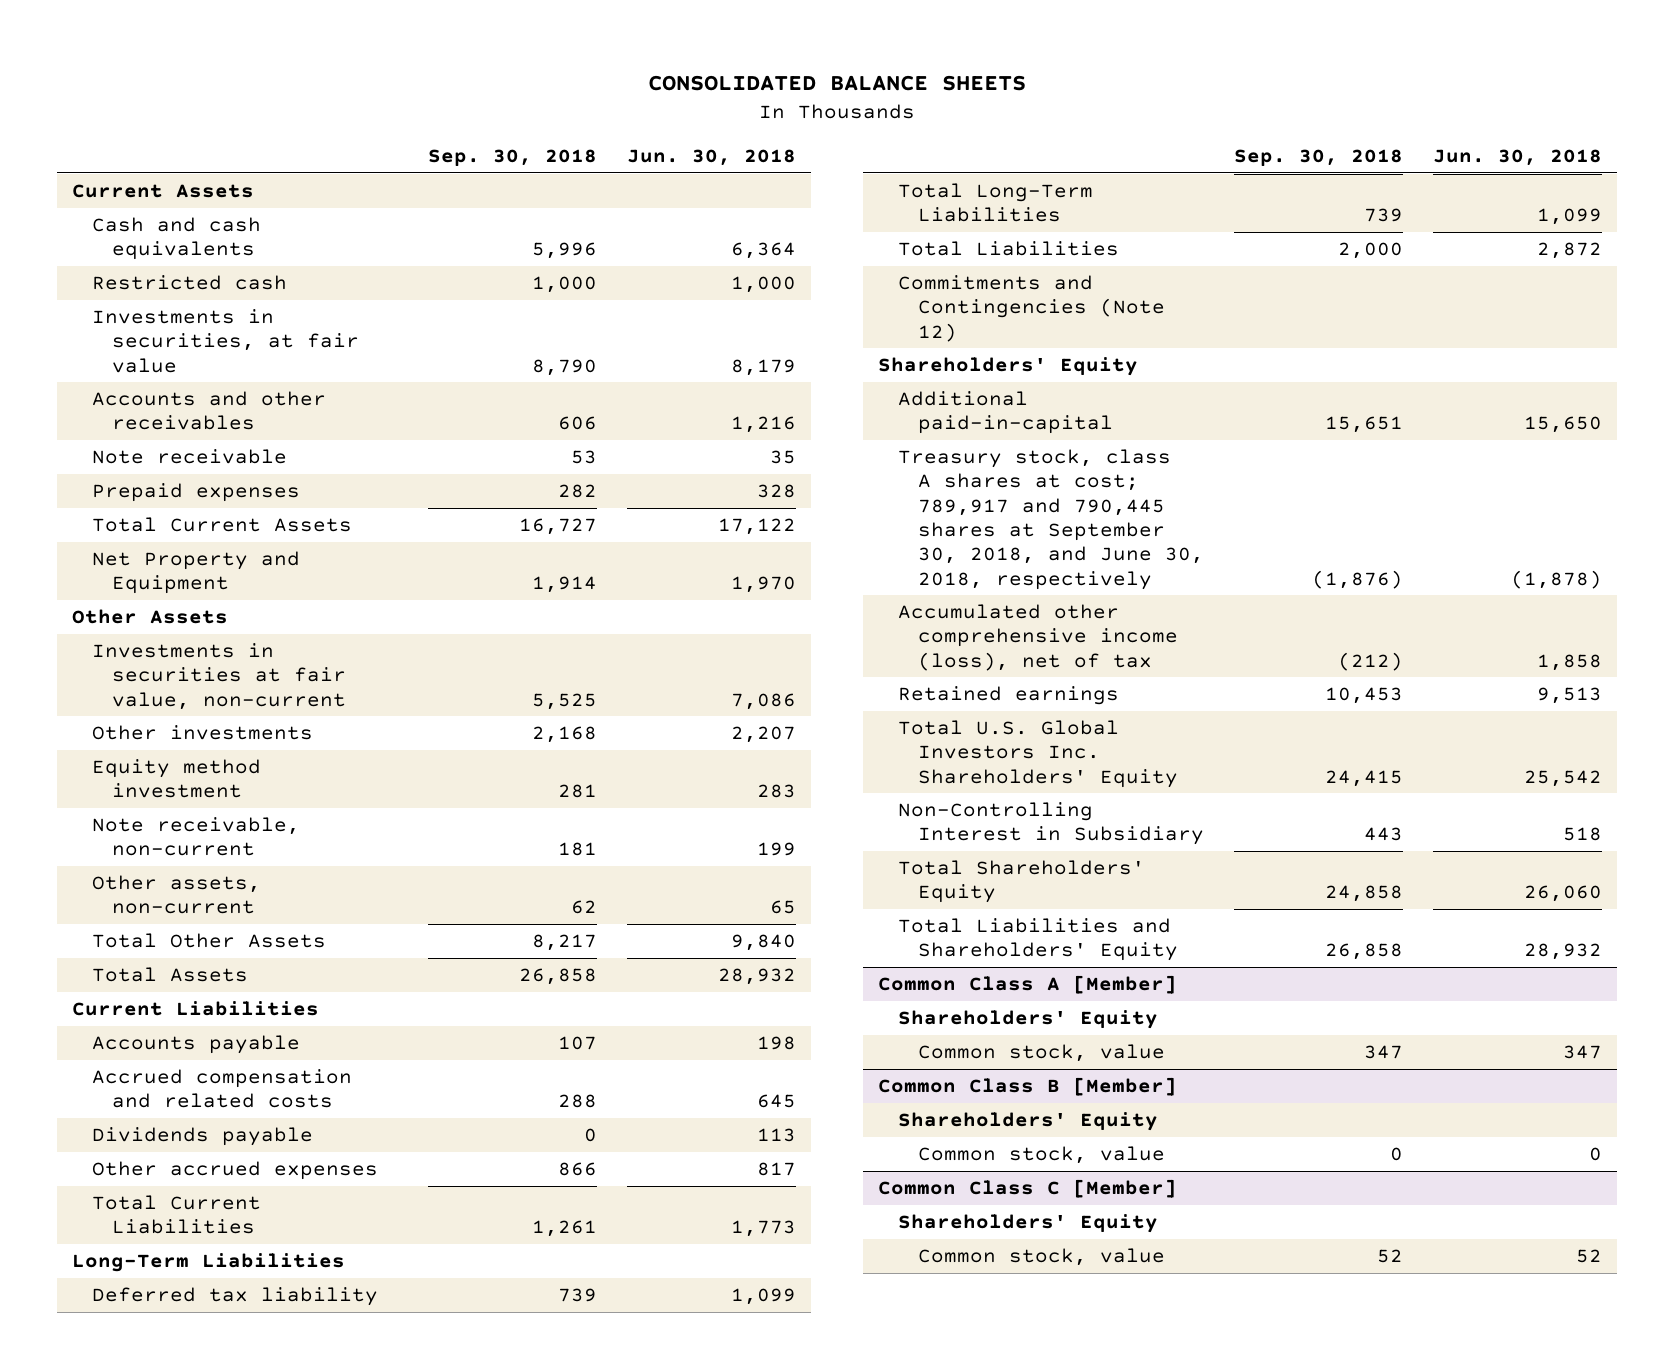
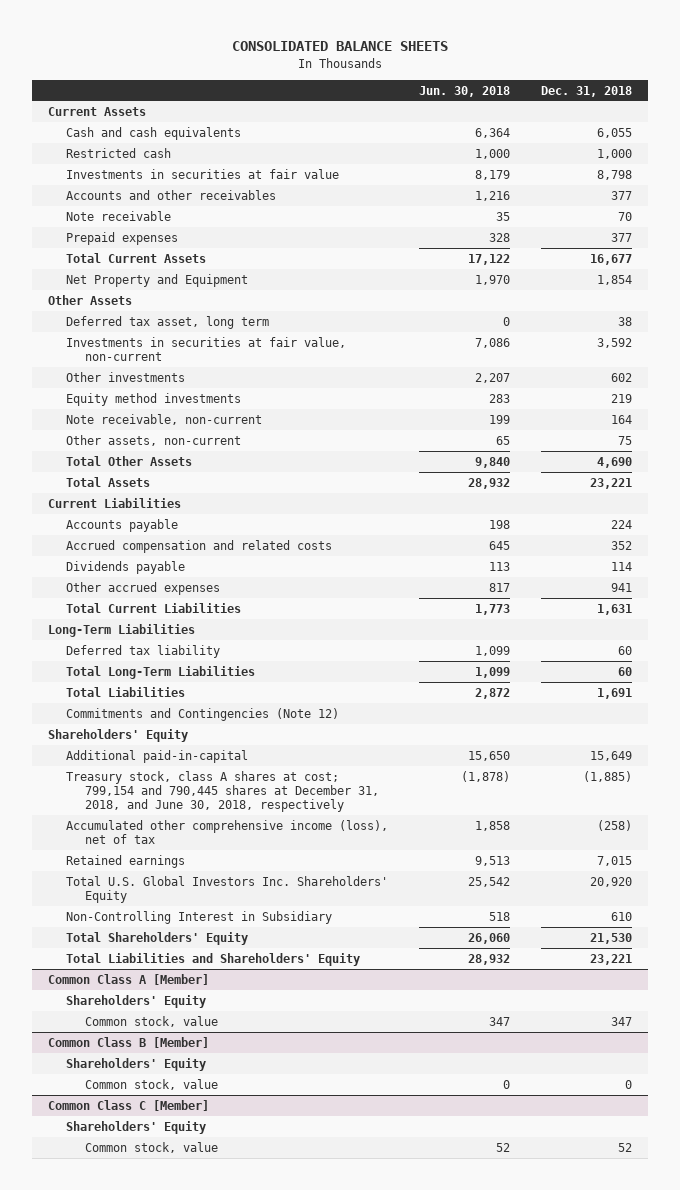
- | Sep. 30, 2018 | Jun. 30, 2018
+ | Jun. 30, 2018 | Dec. 31, 2018
- Investments in securities, at fair value | 8,790 | 8,179
+ Investments in securities at fair value | 8,179 | 8,798
+ Deferred tax asset, long term | 0 | 38
- Equity method investment | 281 | 283
+ Equity method investments | 283 | 219
- Treasury stock, class A shares at cost; 789,917 and 790,445 shares at September 30, 2018, and June 30, 2018, respectively | (1,876) | (1,878)
+ Treasury stock, class A shares at cost; 799,154 and 790,445 shares at December 31, 2018, and June 30, 2018, respectively | (1,878) | (1,885)

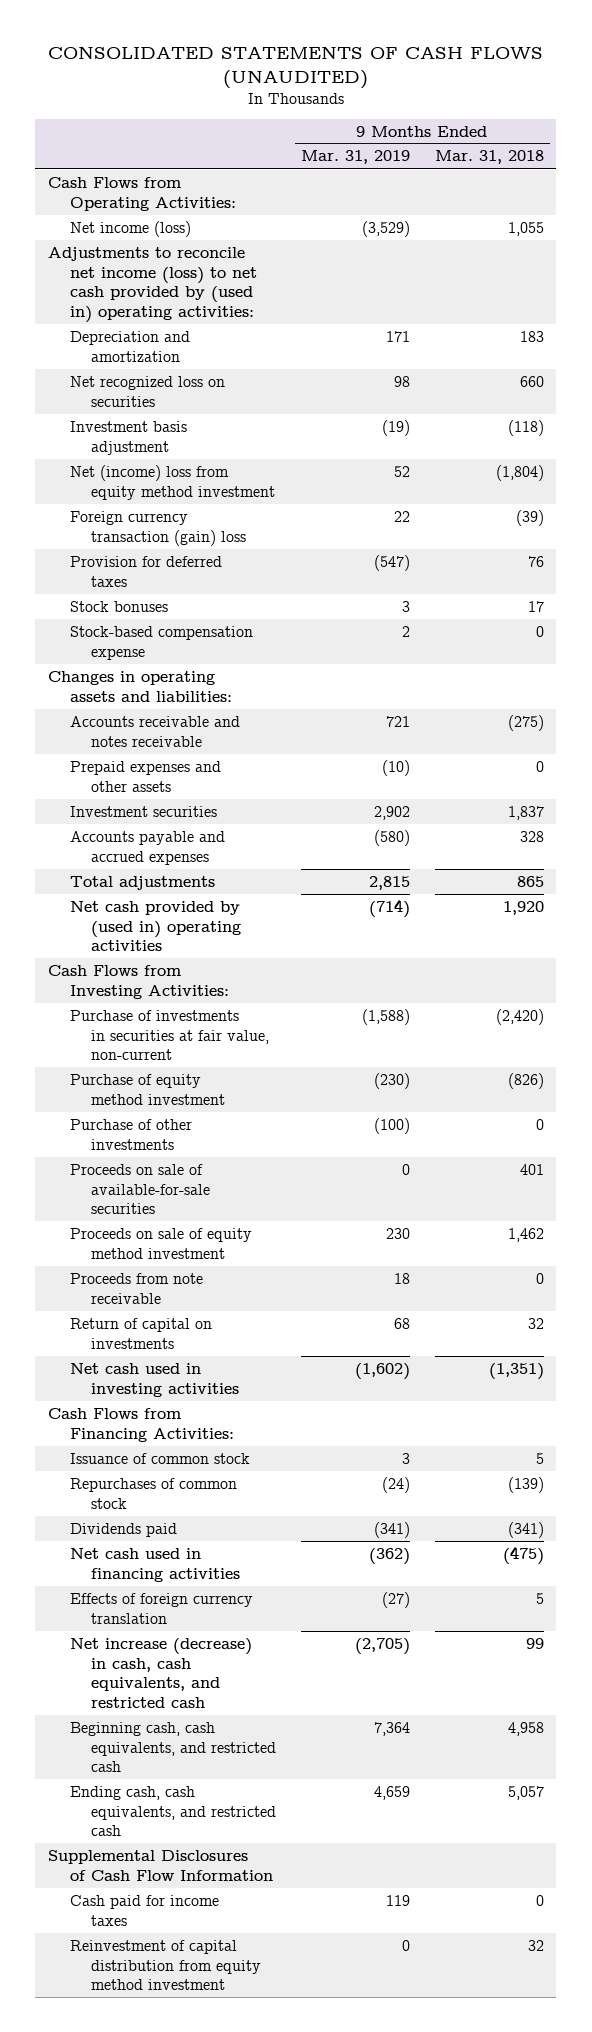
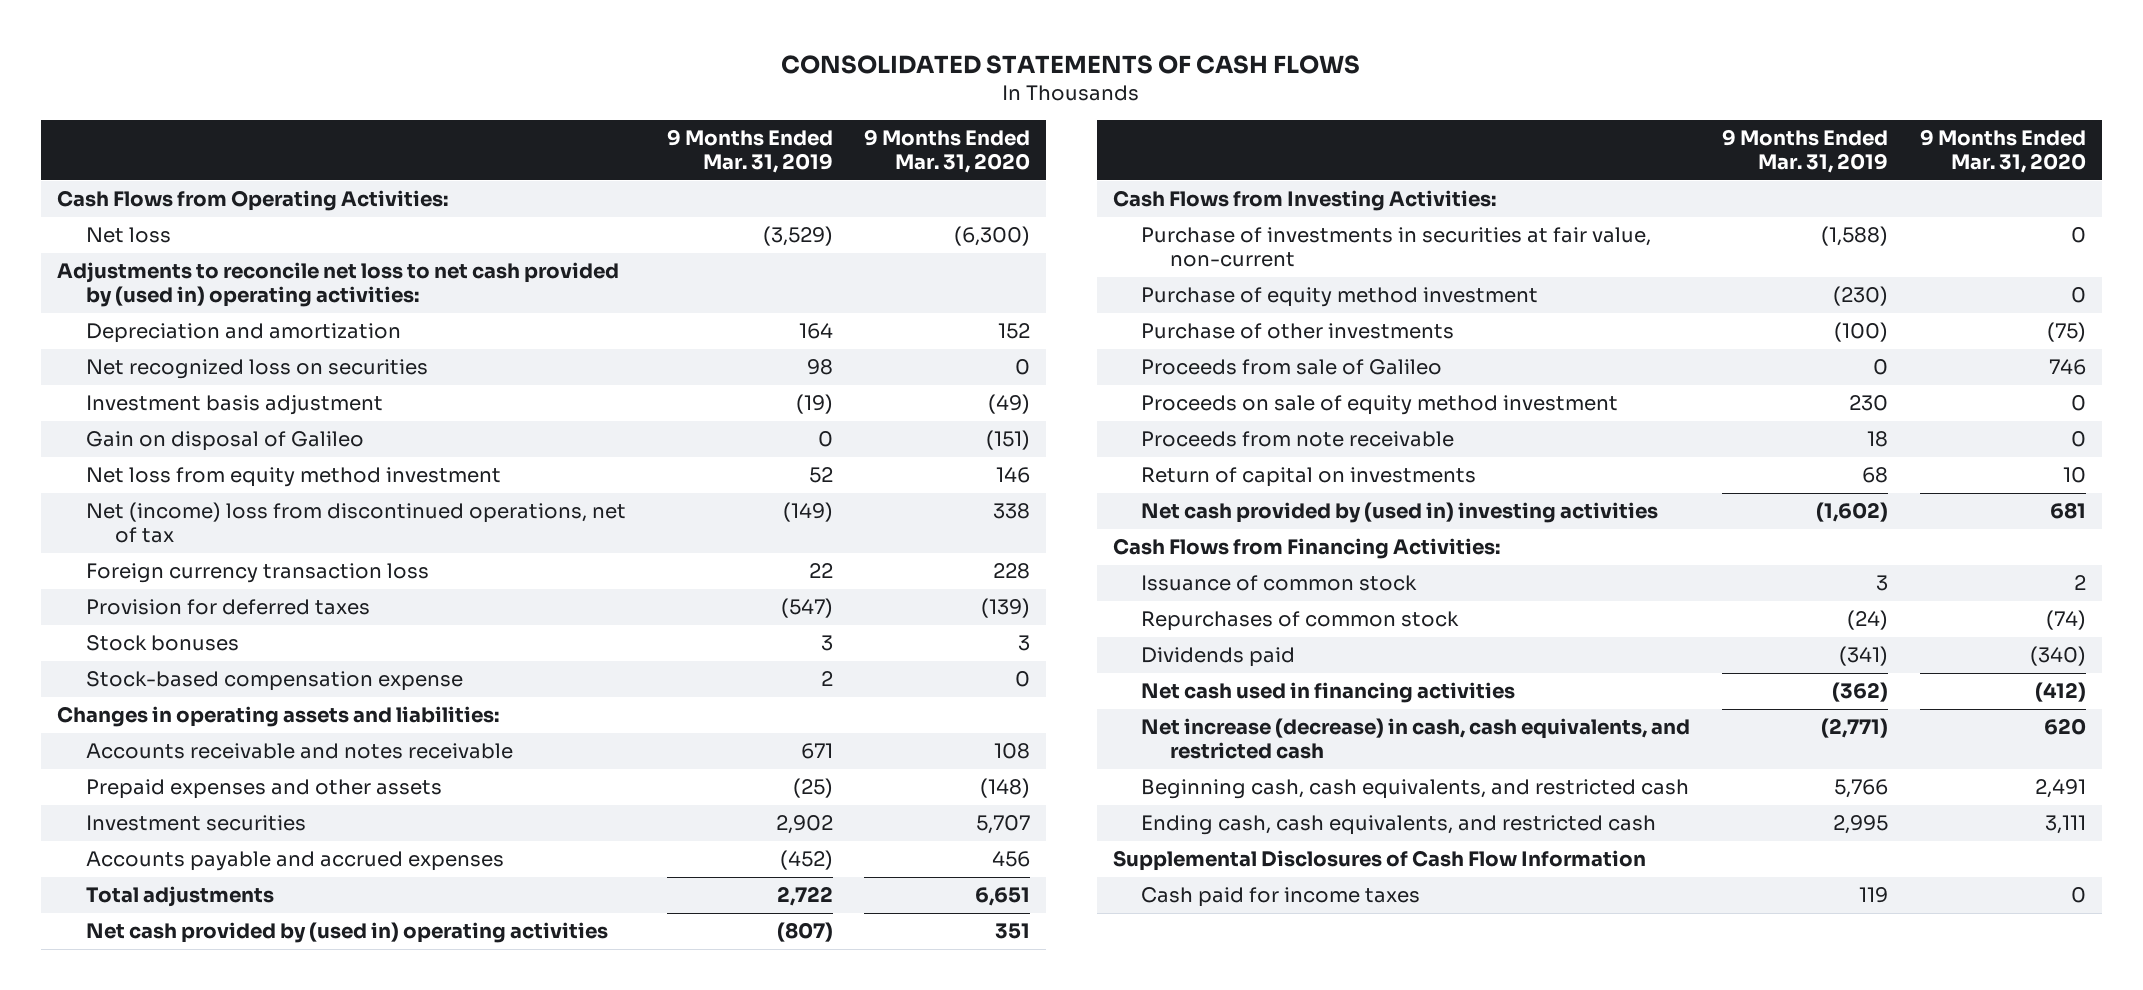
- CONSOLIDATED STATEMENTS OF CASH FLOWS (UNAUDITED)
+ CONSOLIDATED STATEMENTS OF CASH FLOWS
- | 9 Months Ended Mar. 31, 2019 | 9 Months Ended Mar. 31, 2018
+ | 9 Months Ended Mar. 31, 2019 | 9 Months Ended Mar. 31, 2020
- Net income (loss) | (3,529) | 1,055
- Adjustments to reconcile net income (loss) to net cash provided by (used in) operating activities:
- Depreciation and amortization | 171 | 183
+ Net loss | (3,529) | (6,300)
+ Adjustments to reconcile net loss to net cash provided by (used in) operating activities:
+ Depreciation and amortization | 164 | 152
- Net (income) loss from equity method investment | 52 | (1,804)
- Foreign currency transaction (gain) loss | 22 | (39)
+ Gain on disposal of Galileo | 0 | (151)
+ Net loss from equity method investment | 52 | 146
+ Net (income) loss from discontinued operations, net of tax | (149) | 338
+ Foreign currency transaction loss | 22 | 228
- Accounts receivable and notes receivable | 721 | (275)
- Prepaid expenses and other assets | (10) | 0
+ Accounts receivable and notes receivable | 671 | 108
+ Prepaid expenses and other assets | (25) | (148)
- Accounts payable and accrued expenses | (580) | 328
- Total adjustments | 2,815 | 865
- Net cash provided by (used in) operating activities | (714) | 1,920
+ Accounts payable and accrued expenses | (452) | 456
+ Total adjustments | 2,722 | 6,651
+ Net cash provided by (used in) operating activities | (807) | 351
- Proceeds on sale of available-for-sale securities | 0 | 401
+ Proceeds from sale of Galileo | 0 | 746
- Net cash used in investing activities | (1,602) | (1,351)
+ Net cash provided by (used in) investing activities | (1,602) | 681
- Effects of foreign currency translation | (27) | 5
- Net increase (decrease) in cash, cash equivalents, and restricted cash | (2,705) | 99
- Beginning cash, cash equivalents, and restricted cash | 7,364 | 4,958
- Ending cash, cash equivalents, and restricted cash | 4,659 | 5,057
+ Net increase (decrease) in cash, cash equivalents, and restricted cash | (2,771) | 620
+ Beginning cash, cash equivalents, and restricted cash | 5,766 | 2,491
+ Ending cash, cash equivalents, and restricted cash | 2,995 | 3,111
- Reinvestment of capital distribution from equity method investment | 0 | 32

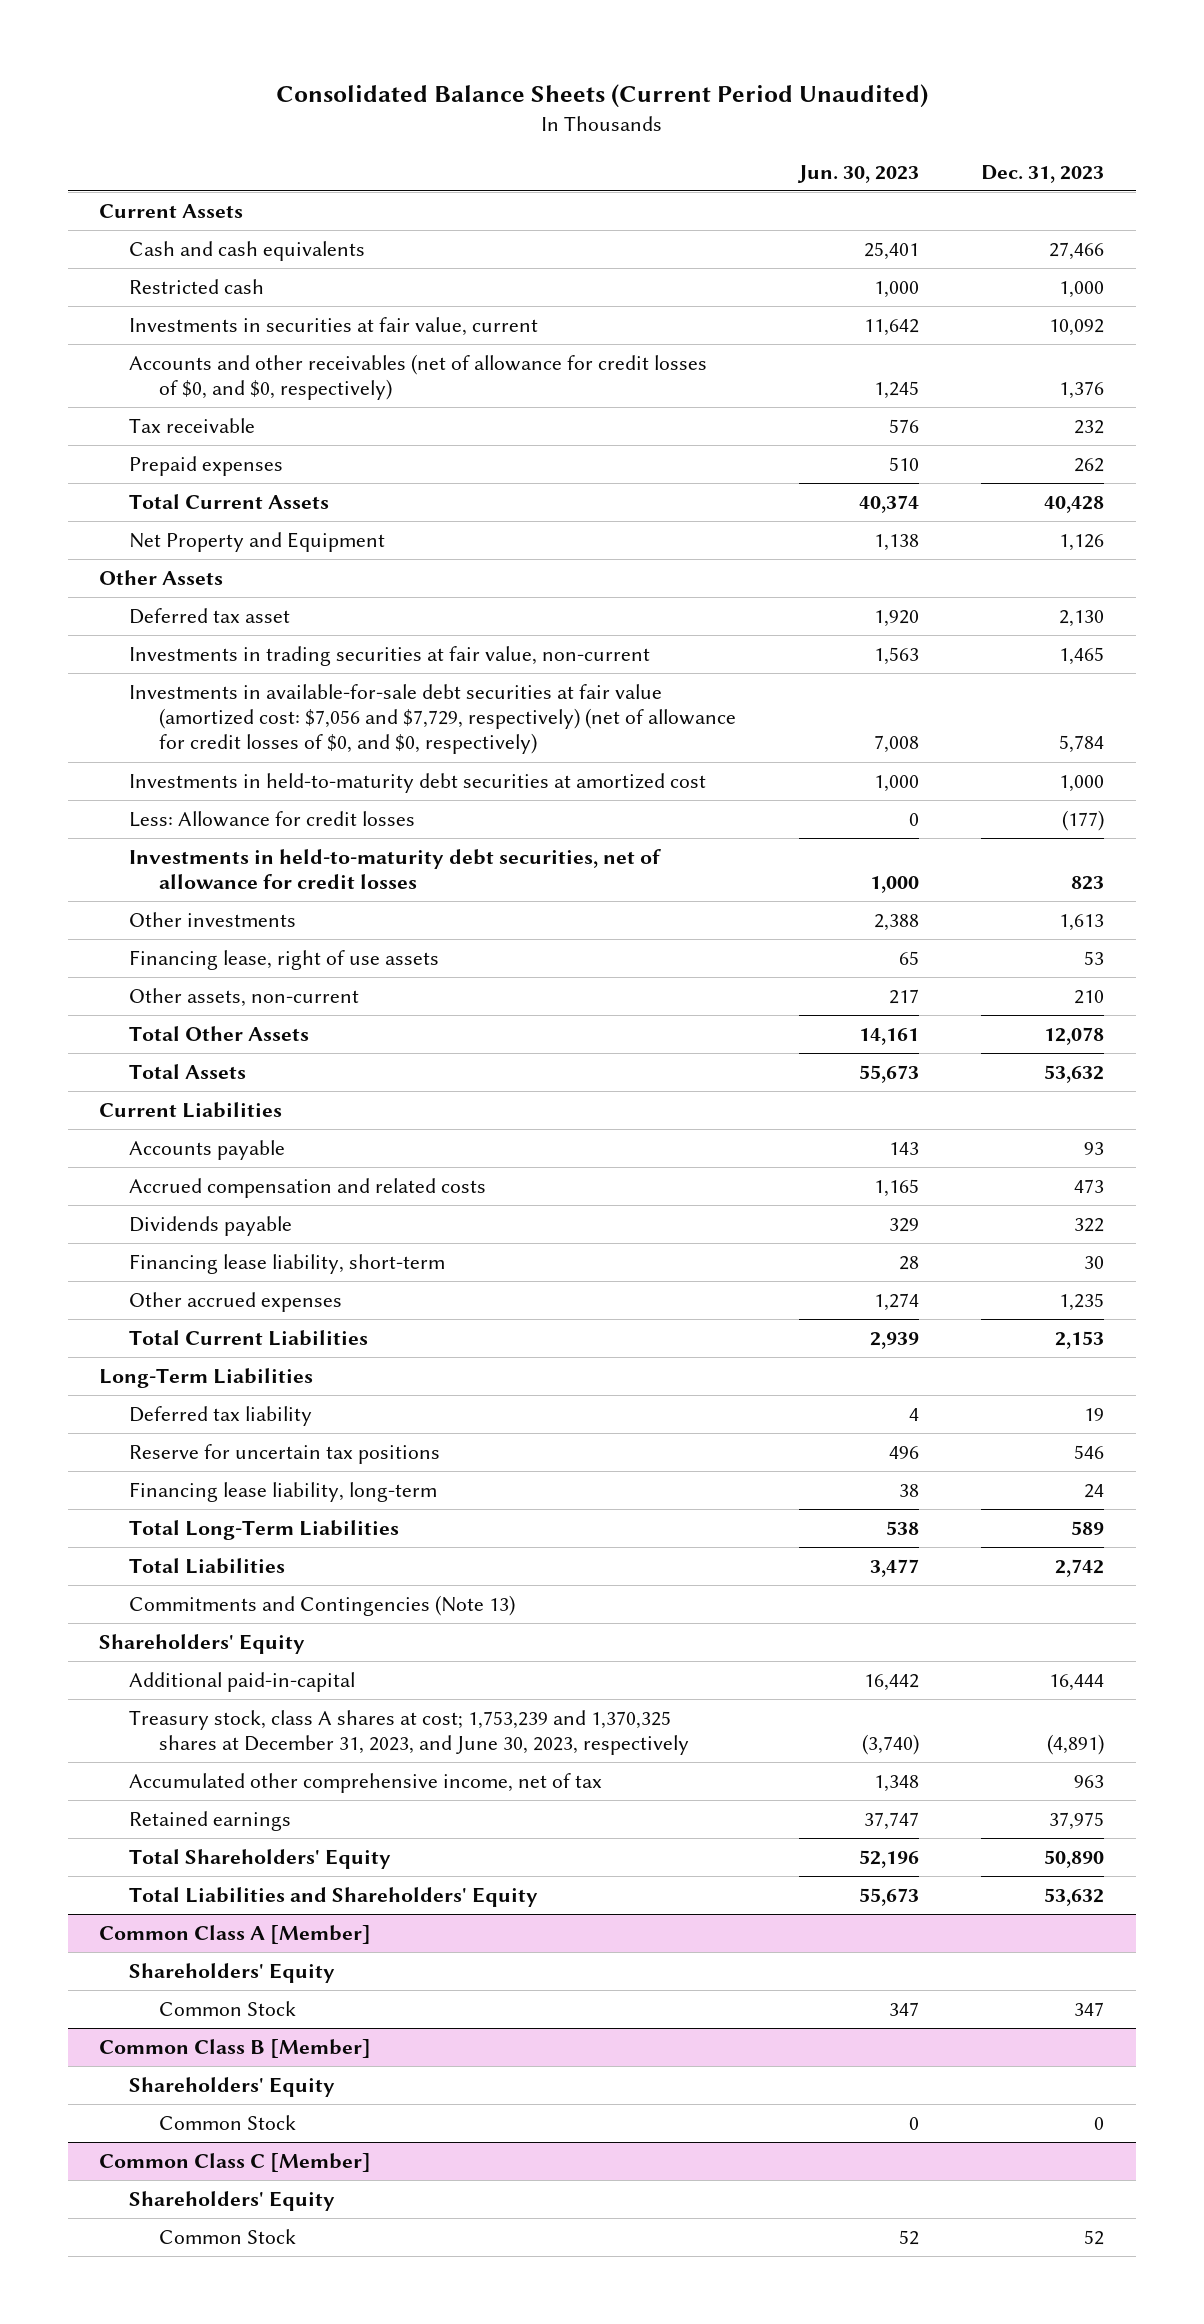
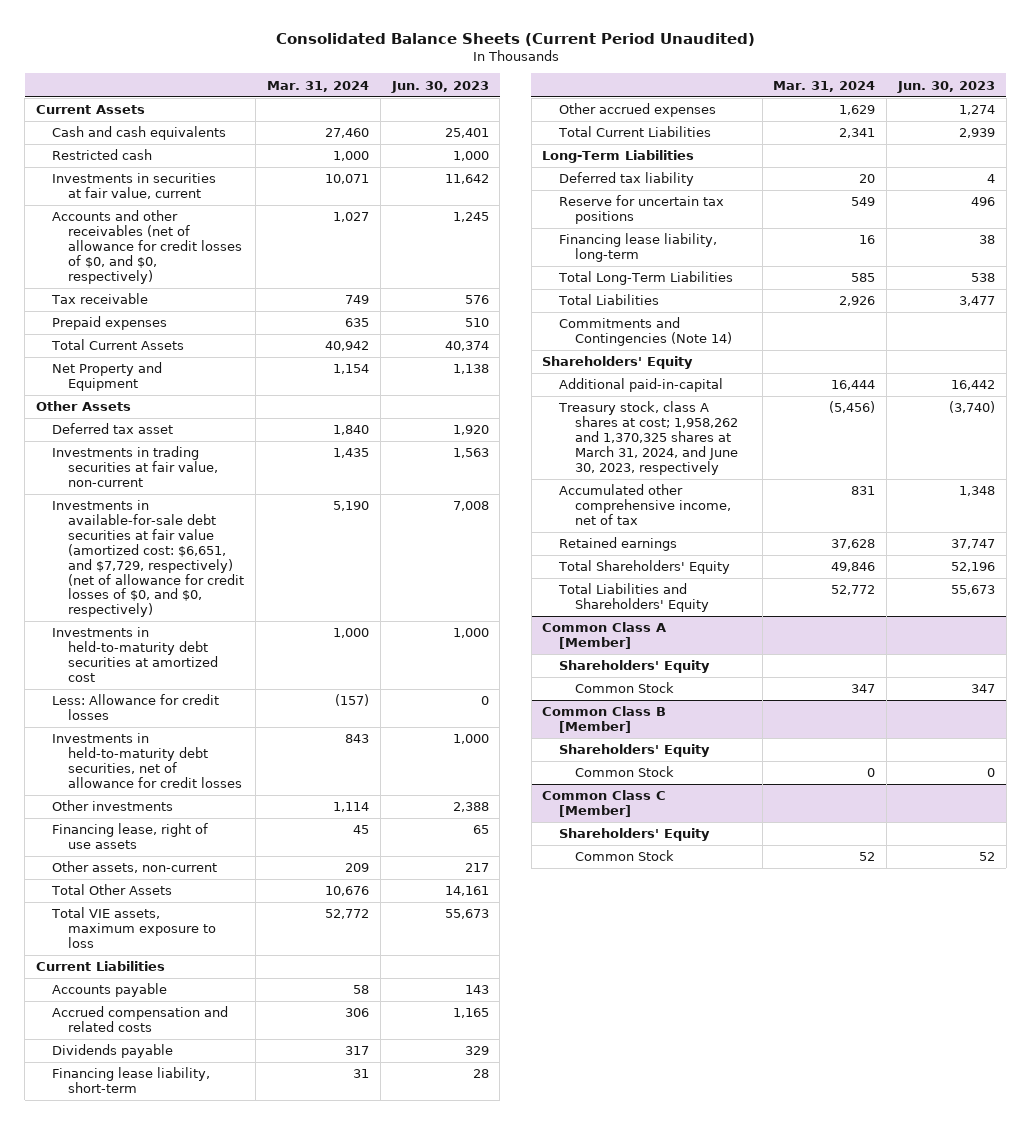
- | Jun. 30, 2023 | Dec. 31, 2023
+ | Mar. 31, 2024 | Jun. 30, 2023
- Investments in available-for-sale debt securities at fair value (amortized cost: $7,056 and $7,729, respectively) (net of allowance for credit losses of $0, and $0, respectively) | 7,008 | 5,784
+ Investments in available-for-sale debt securities at fair value (amortized cost: $6,651, and $7,729, respectively) (net of allowance for credit losses of $0, and $0, respectively) | 5,190 | 7,008
- Total Assets | 55,673 | 53,632
+ Total VIE assets, maximum exposure to loss | 52,772 | 55,673
- Commitments and Contingencies (Note 13)
+ Commitments and Contingencies (Note 14)
- Treasury stock, class A shares at cost; 1,753,239 and 1,370,325 shares at December 31, 2023, and June 30, 2023, respectively | (3,740) | (4,891)
+ Treasury stock, class A shares at cost; 1,958,262 and 1,370,325 shares at March 31, 2024, and June 30, 2023, respectively | (5,456) | (3,740)

